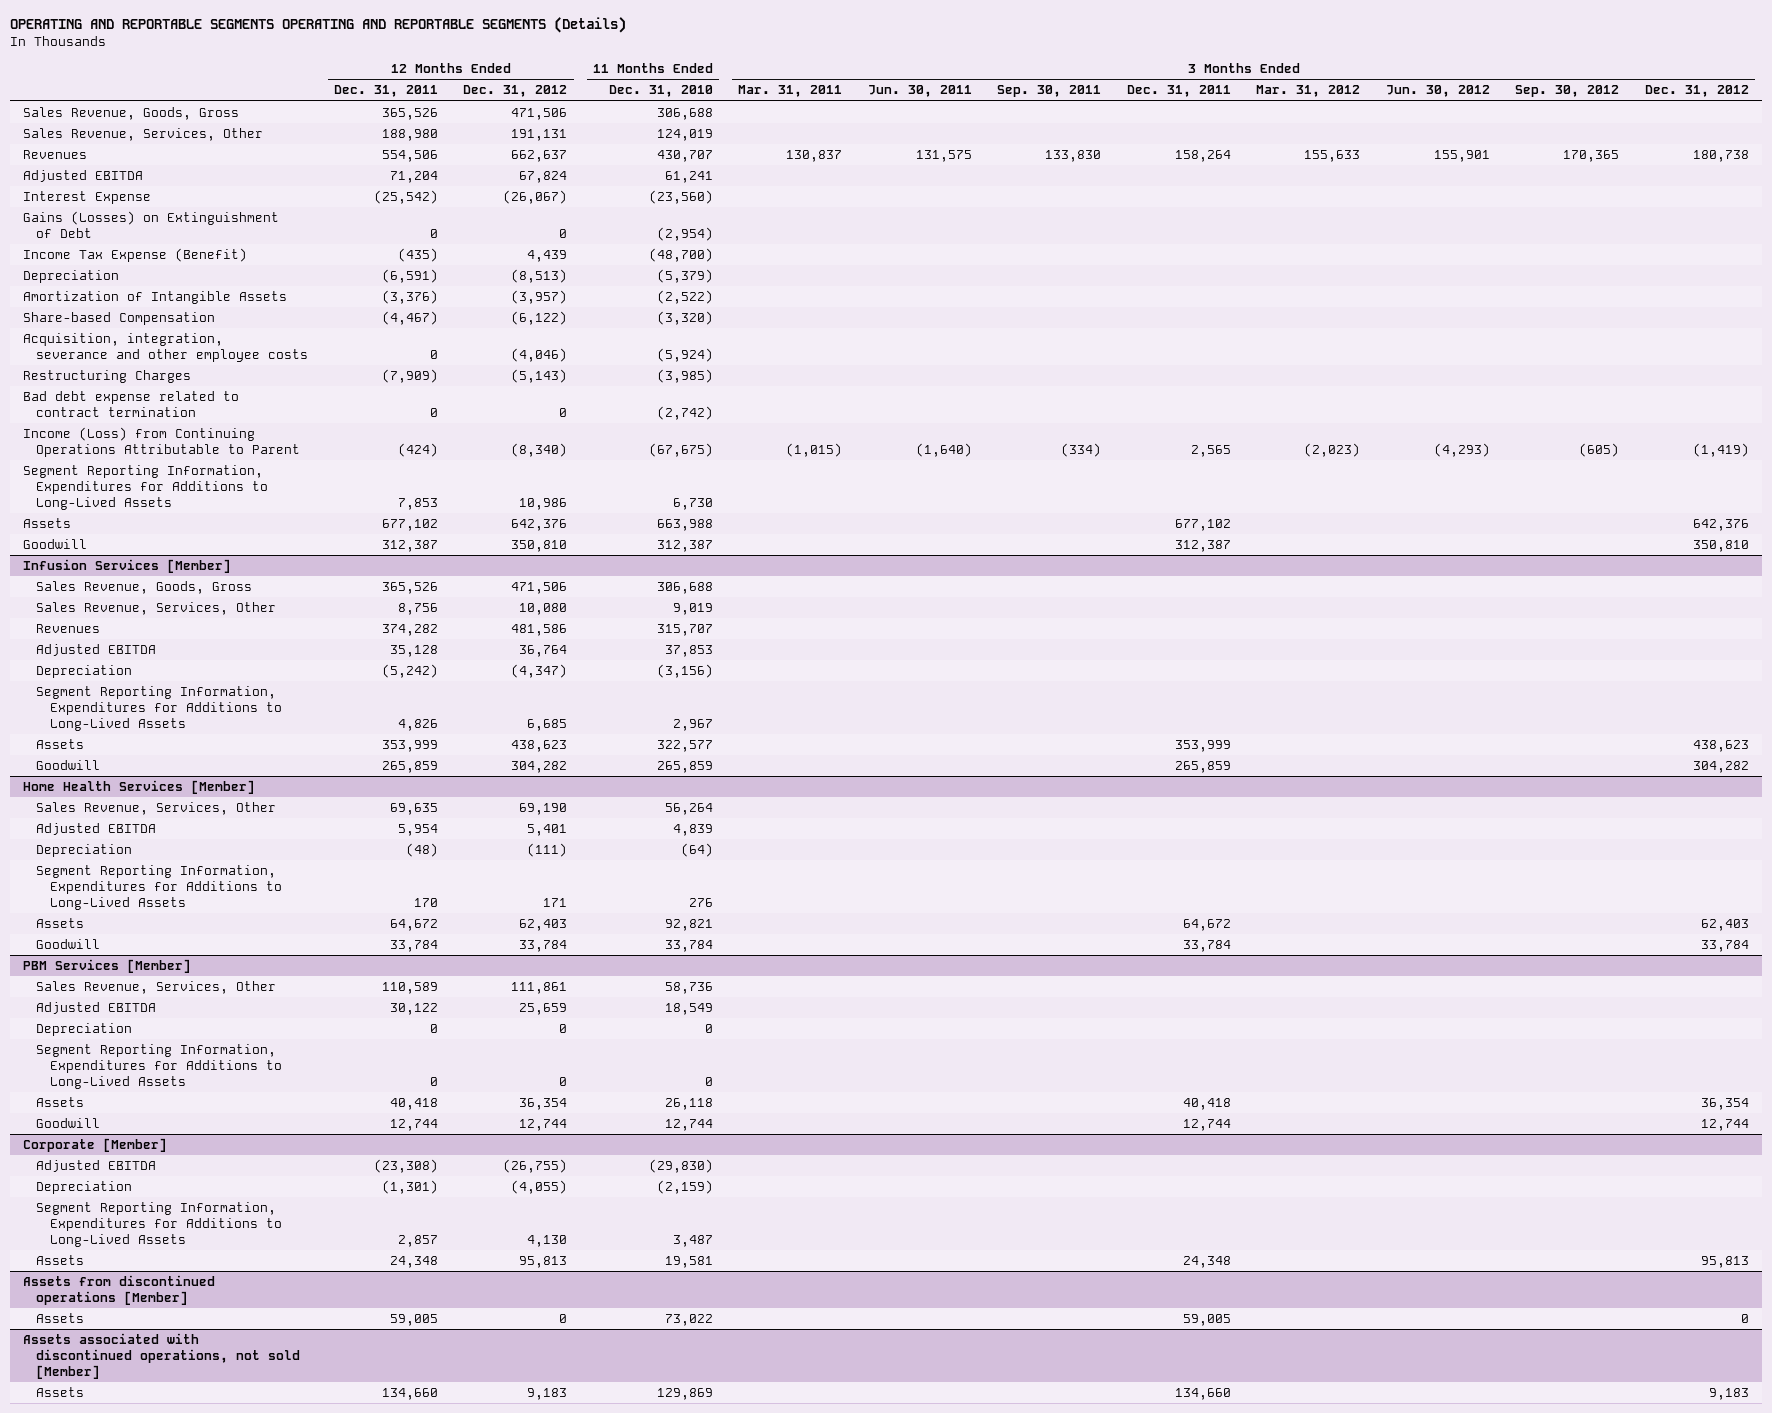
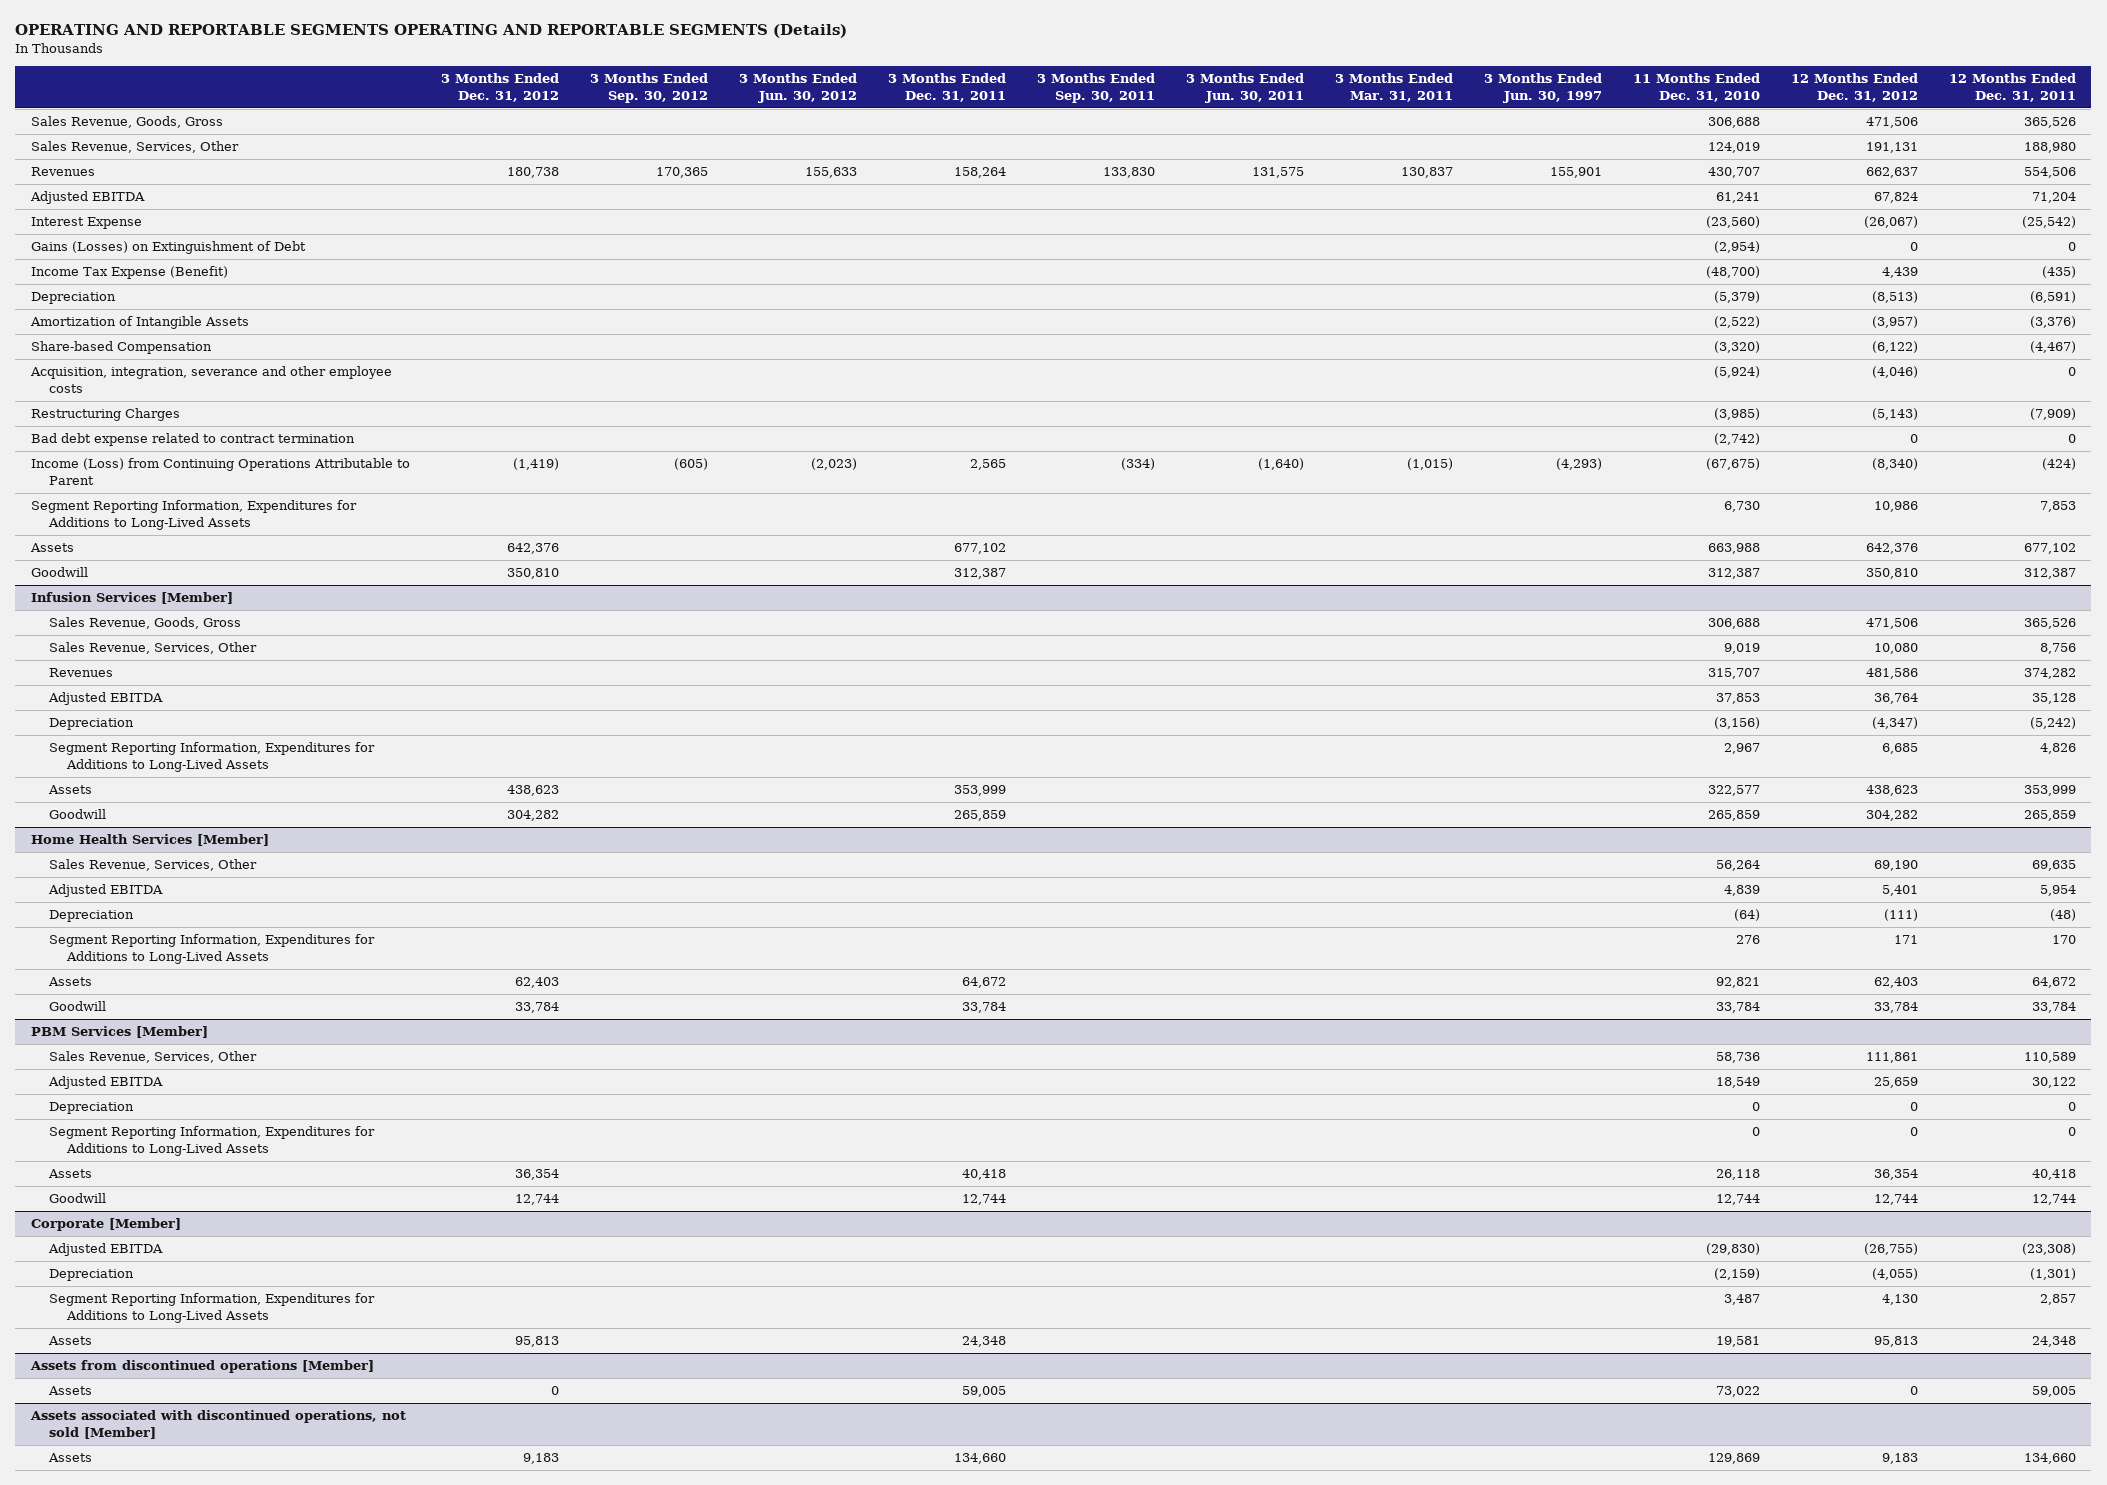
- | 12 Months Ended Dec. 31, 2011 | 12 Months Ended Dec. 31, 2012 | 11 Months Ended Dec. 31, 2010 | 3 Months Ended Mar. 31, 2011 | 3 Months Ended Jun. 30, 2011 | 3 Months Ended Sep. 30, 2011 | 3 Months Ended Dec. 31, 2011 | 3 Months Ended Mar. 31, 2012 | 3 Months Ended Jun. 30, 2012 | 3 Months Ended Sep. 30, 2012 | 3 Months Ended Dec. 31, 2012
+ | 3 Months Ended Dec. 31, 2012 | 3 Months Ended Sep. 30, 2012 | 3 Months Ended Jun. 30, 2012 | 3 Months Ended Dec. 31, 2011 | 3 Months Ended Sep. 30, 2011 | 3 Months Ended Jun. 30, 2011 | 3 Months Ended Mar. 31, 2011 | 3 Months Ended Jun. 30, 1997 | 11 Months Ended Dec. 31, 2010 | 12 Months Ended Dec. 31, 2012 | 12 Months Ended Dec. 31, 2011
- Revenues | 554,506 | 662,637 | 430,707 | 130,837 | 131,575 | 133,830 | 158,264 | 155,633 | 155,901 | 170,365 | 180,738
+ Revenues | 180,738 | 170,365 | 155,633 | 158,264 | 133,830 | 131,575 | 130,837 | 155,901 | 430,707 | 662,637 | 554,506
- Income (Loss) from Continuing Operations Attributable to Parent | (424) | (8,340) | (67,675) | (1,015) | (1,640) | (334) | 2,565 | (2,023) | (4,293) | (605) | (1,419)
+ Income (Loss) from Continuing Operations Attributable to Parent | (1,419) | (605) | (2,023) | 2,565 | (334) | (1,640) | (1,015) | (4,293) | (67,675) | (8,340) | (424)

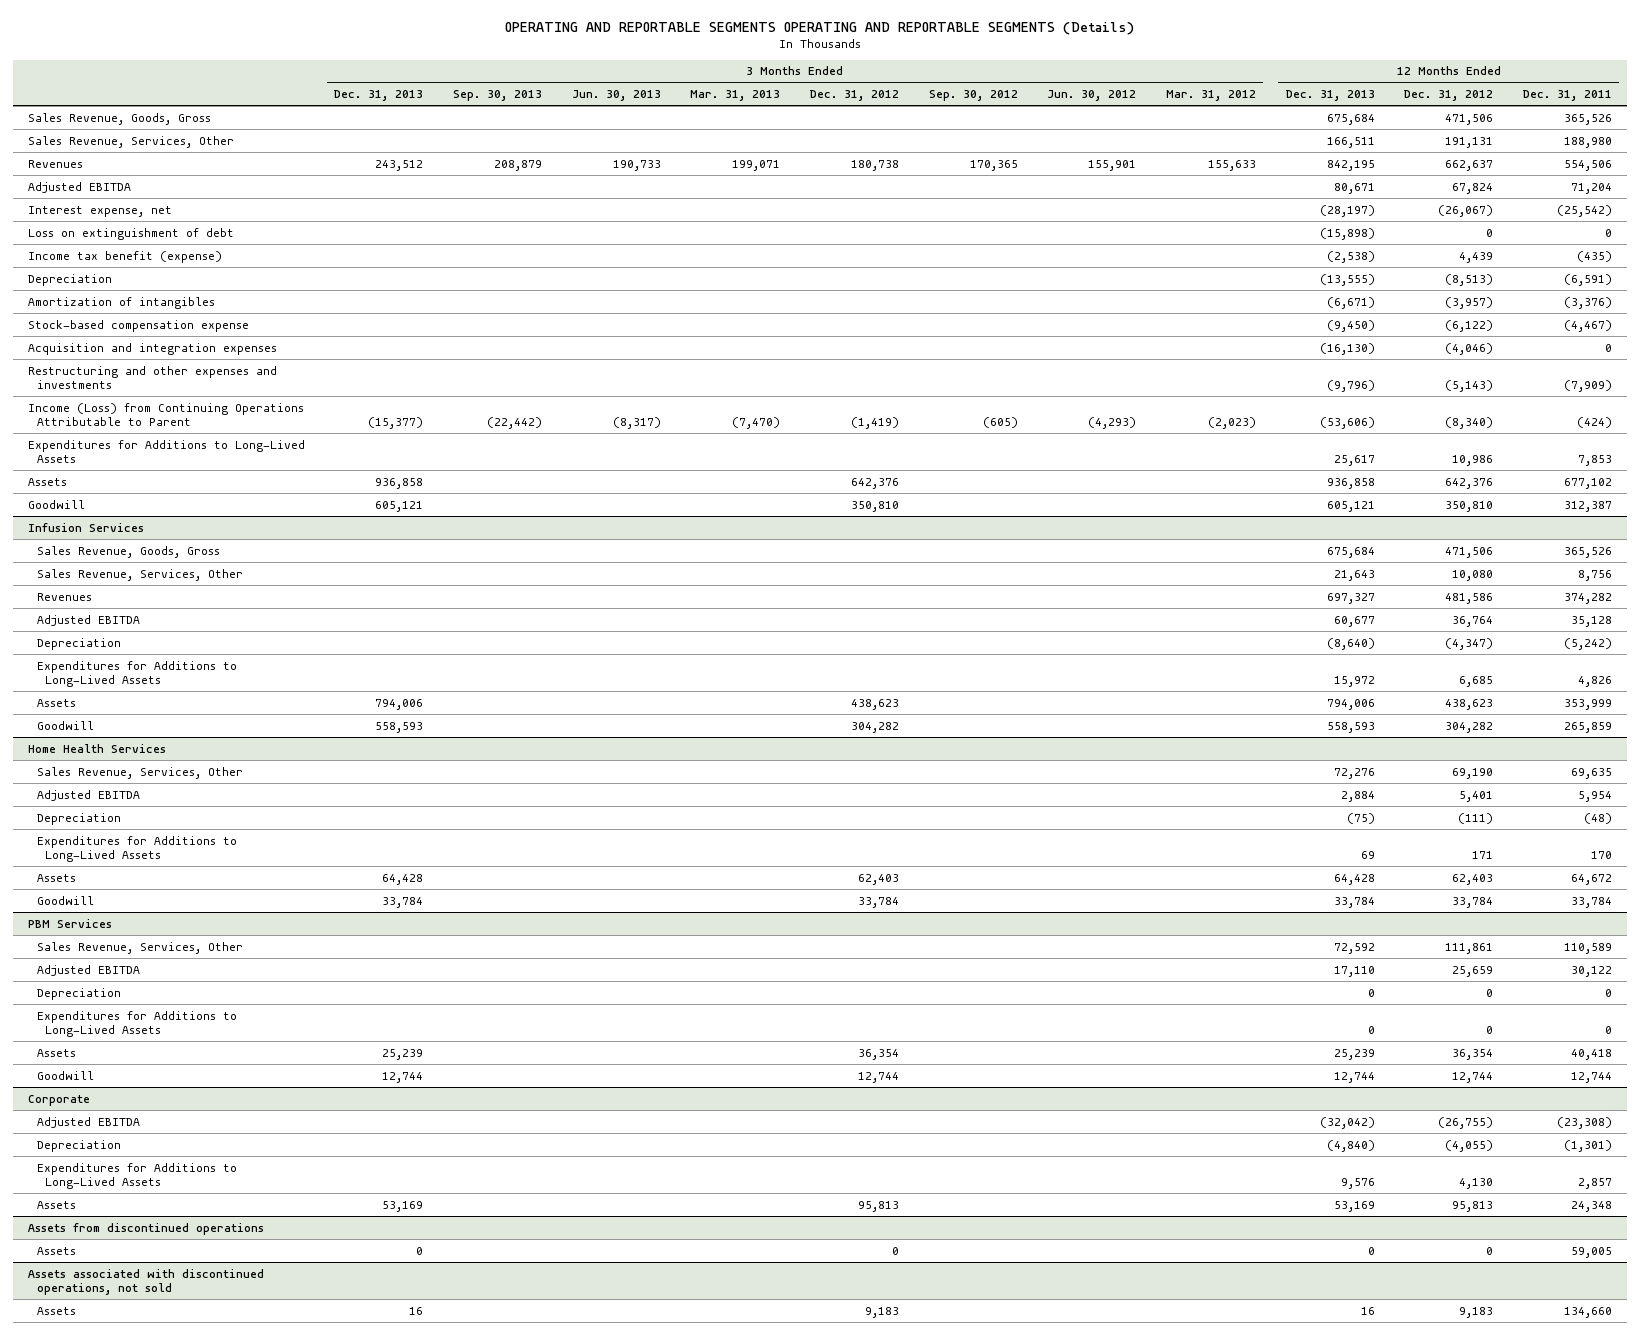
- | 3 Months Ended Dec. 31, 2012 | 3 Months Ended Sep. 30, 2012 | 3 Months Ended Jun. 30, 2012 | 3 Months Ended Dec. 31, 2011 | 3 Months Ended Sep. 30, 2011 | 3 Months Ended Jun. 30, 2011 | 3 Months Ended Mar. 31, 2011 | 3 Months Ended Jun. 30, 1997 | 11 Months Ended Dec. 31, 2010 | 12 Months Ended Dec. 31, 2012 | 12 Months Ended Dec. 31, 2011
+ | 3 Months Ended Dec. 31, 2013 | 3 Months Ended Sep. 30, 2013 | 3 Months Ended Jun. 30, 2013 | 3 Months Ended Mar. 31, 2013 | 3 Months Ended Dec. 31, 2012 | 3 Months Ended Sep. 30, 2012 | 3 Months Ended Jun. 30, 2012 | 3 Months Ended Mar. 31, 2012 | 12 Months Ended Dec. 31, 2013 | 12 Months Ended Dec. 31, 2012 | 12 Months Ended Dec. 31, 2011
- Revenues | 180,738 | 170,365 | 155,633 | 158,264 | 133,830 | 131,575 | 130,837 | 155,901 | 430,707 | 662,637 | 554,506
+ Revenues | 243,512 | 208,879 | 190,733 | 199,071 | 180,738 | 170,365 | 155,901 | 155,633 | 842,195 | 662,637 | 554,506
- Interest Expense | | | | | | | | | (23,560) | (26,067) | (25,542)
- Gains (Losses) on Extinguishment of Debt | | | | | | | | | (2,954) | 0 | 0
- Income Tax Expense (Benefit) | | | | | | | | | (48,700) | 4,439 | (435)
+ Interest expense, net | | | | | | | | | (28,197) | (26,067) | (25,542)
+ Loss on extinguishment of debt | | | | | | | | | (15,898) | 0 | 0
+ Income tax benefit (expense) | | | | | | | | | (2,538) | 4,439 | (435)
- Amortization of Intangible Assets | | | | | | | | | (2,522) | (3,957) | (3,376)
- Share-based Compensation | | | | | | | | | (3,320) | (6,122) | (4,467)
- Acquisition, integration, severance and other employee costs | | | | | | | | | (5,924) | (4,046) | 0
- Restructuring Charges | | | | | | | | | (3,985) | (5,143) | (7,909)
- Bad debt expense related to contract termination | | | | | | | | | (2,742) | 0 | 0
- Income (Loss) from Continuing Operations Attributable to Parent | (1,419) | (605) | (2,023) | 2,565 | (334) | (1,640) | (1,015) | (4,293) | (67,675) | (8,340) | (424)
- Segment Reporting Information, Expenditures for Additions to Long-Lived Assets | | | | | | | | | 6,730 | 10,986 | 7,853
+ Amortization of intangibles | | | | | | | | | (6,671) | (3,957) | (3,376)
+ Stock-based compensation expense | | | | | | | | | (9,450) | (6,122) | (4,467)
+ Acquisition and integration expenses | | | | | | | | | (16,130) | (4,046) | 0
+ Restructuring and other expenses and investments | | | | | | | | | (9,796) | (5,143) | (7,909)
+ Income (Loss) from Continuing Operations Attributable to Parent | (15,377) | (22,442) | (8,317) | (7,470) | (1,419) | (605) | (4,293) | (2,023) | (53,606) | (8,340) | (424)
+ Expenditures for Additions to Long-Lived Assets | | | | | | | | | 25,617 | 10,986 | 7,853
- Infusion Services [Member]
+ Infusion Services
- Segment Reporting Information, Expenditures for Additions to Long-Lived Assets | | | | | | | | | 2,967 | 6,685 | 4,826
+ Expenditures for Additions to Long-Lived Assets | | | | | | | | | 15,972 | 6,685 | 4,826
- Home Health Services [Member]
+ Home Health Services
- Segment Reporting Information, Expenditures for Additions to Long-Lived Assets | | | | | | | | | 276 | 171 | 170
+ Expenditures for Additions to Long-Lived Assets | | | | | | | | | 69 | 171 | 170
- PBM Services [Member]
+ PBM Services
- Segment Reporting Information, Expenditures for Additions to Long-Lived Assets | | | | | | | | | 0 | 0 | 0
+ Expenditures for Additions to Long-Lived Assets | | | | | | | | | 0 | 0 | 0
- Corporate [Member]
+ Corporate
- Segment Reporting Information, Expenditures for Additions to Long-Lived Assets | | | | | | | | | 3,487 | 4,130 | 2,857
+ Expenditures for Additions to Long-Lived Assets | | | | | | | | | 9,576 | 4,130 | 2,857
- Assets from discontinued operations [Member]
+ Assets from discontinued operations
- Assets associated with discontinued operations, not sold [Member]
+ Assets associated with discontinued operations, not sold

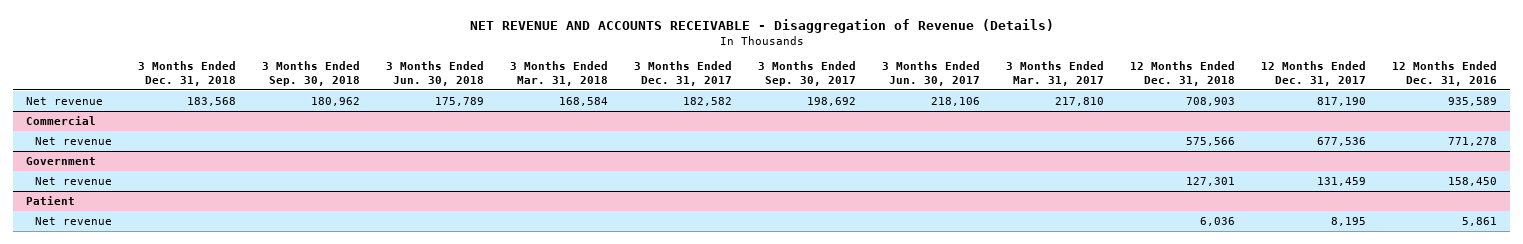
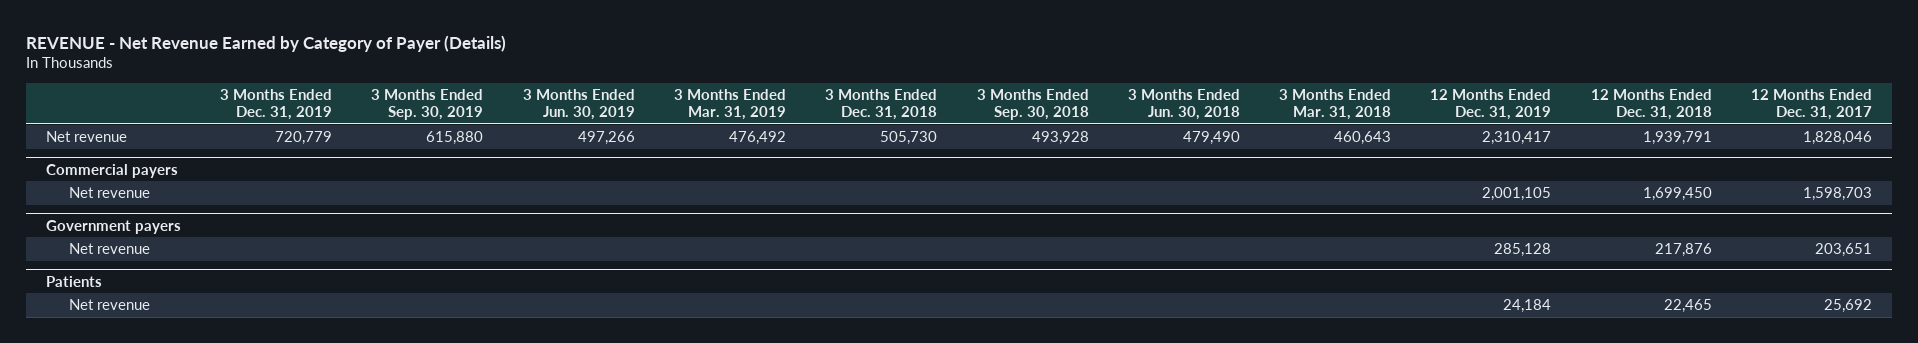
- NET REVENUE AND ACCOUNTS RECEIVABLE - Disaggregation of Revenue (Details)
+ REVENUE - Net Revenue Earned by Category of Payer (Details)
- | 3 Months Ended Dec. 31, 2018 | 3 Months Ended Sep. 30, 2018 | 3 Months Ended Jun. 30, 2018 | 3 Months Ended Mar. 31, 2018 | 3 Months Ended Dec. 31, 2017 | 3 Months Ended Sep. 30, 2017 | 3 Months Ended Jun. 30, 2017 | 3 Months Ended Mar. 31, 2017 | 12 Months Ended Dec. 31, 2018 | 12 Months Ended Dec. 31, 2017 | 12 Months Ended Dec. 31, 2016
+ | 3 Months Ended Dec. 31, 2019 | 3 Months Ended Sep. 30, 2019 | 3 Months Ended Jun. 30, 2019 | 3 Months Ended Mar. 31, 2019 | 3 Months Ended Dec. 31, 2018 | 3 Months Ended Sep. 30, 2018 | 3 Months Ended Jun. 30, 2018 | 3 Months Ended Mar. 31, 2018 | 12 Months Ended Dec. 31, 2019 | 12 Months Ended Dec. 31, 2018 | 12 Months Ended Dec. 31, 2017
- Net revenue | 183,568 | 180,962 | 175,789 | 168,584 | 182,582 | 198,692 | 218,106 | 217,810 | 708,903 | 817,190 | 935,589
- Commercial
- Net revenue | | | | | | | | | 575,566 | 677,536 | 771,278
- Government
- Net revenue | | | | | | | | | 127,301 | 131,459 | 158,450
- Patient
- Net revenue | | | | | | | | | 6,036 | 8,195 | 5,861
+ Net revenue | 720,779 | 615,880 | 497,266 | 476,492 | 505,730 | 493,928 | 479,490 | 460,643 | 2,310,417 | 1,939,791 | 1,828,046
+ Commercial payers
+ Net revenue | | | | | | | | | 2,001,105 | 1,699,450 | 1,598,703
+ Government payers
+ Net revenue | | | | | | | | | 285,128 | 217,876 | 203,651
+ Patients
+ Net revenue | | | | | | | | | 24,184 | 22,465 | 25,692

